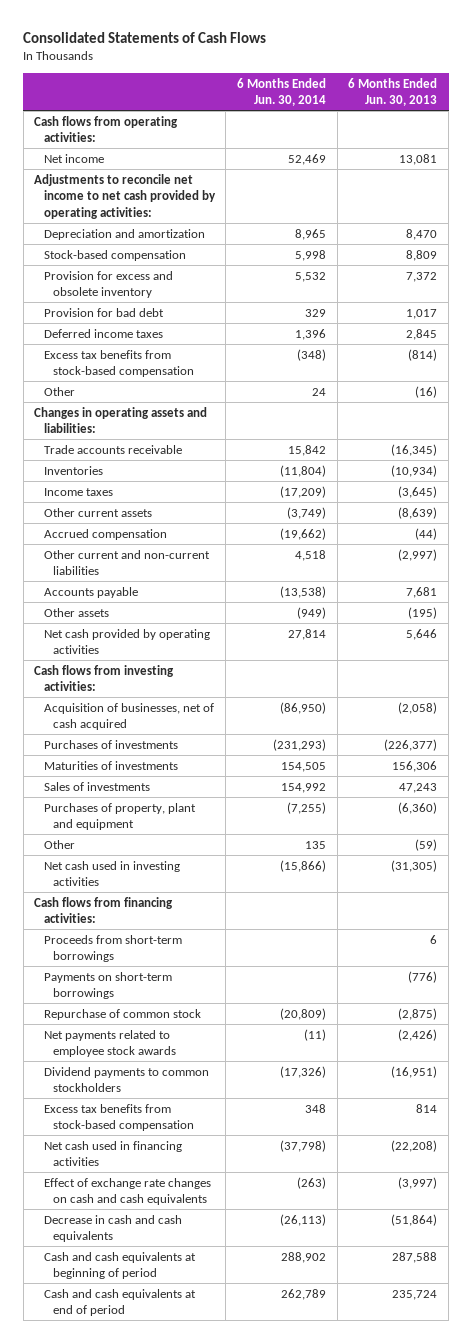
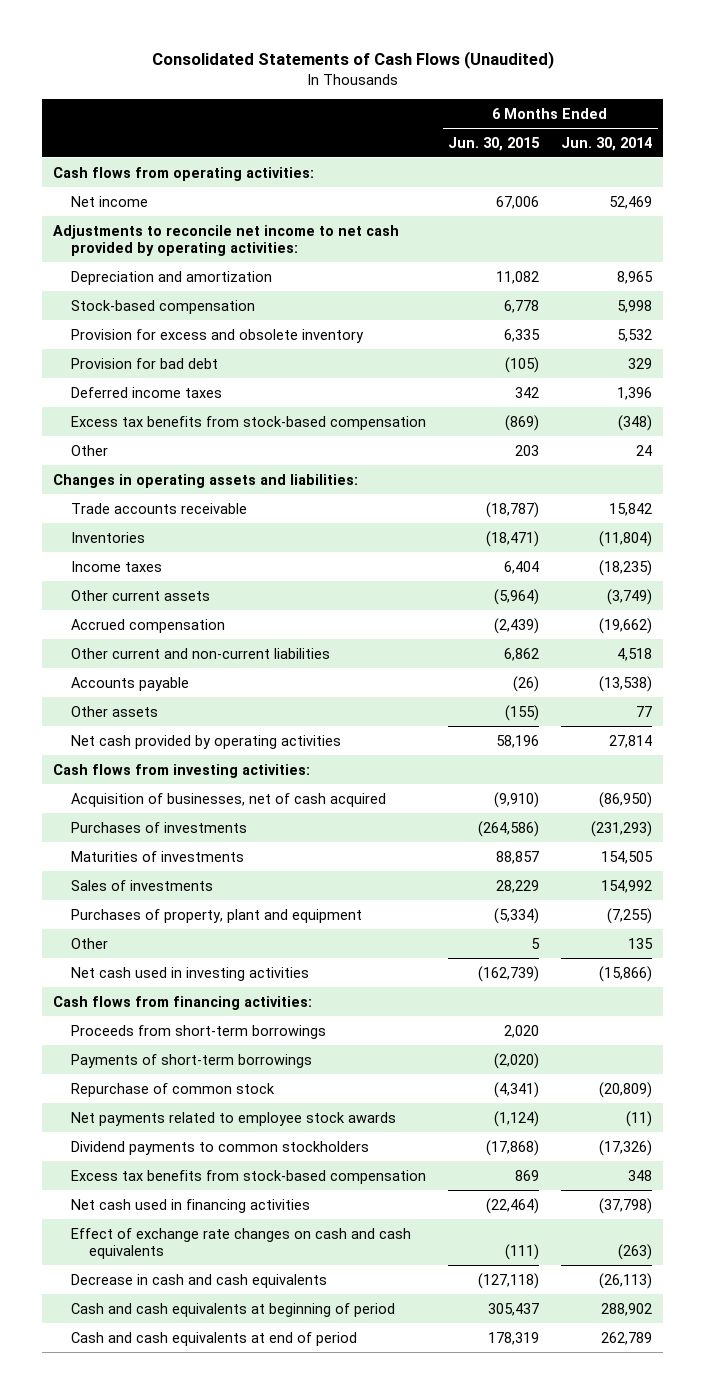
- Consolidated Statements of Cash Flows
+ Consolidated Statements of Cash Flows (Unaudited)
- | 6 Months Ended Jun. 30, 2014 | 6 Months Ended Jun. 30, 2013
+ | 6 Months Ended Jun. 30, 2015 | 6 Months Ended Jun. 30, 2014
- Income taxes | (17,209) | (3,645)
+ Income taxes | 6,404 | (18,235)
- Other assets | (949) | (195)
+ Other assets | (155) | 77
- Payments on short-term borrowings | | (776)
+ Payments of short-term borrowings | (2,020) |

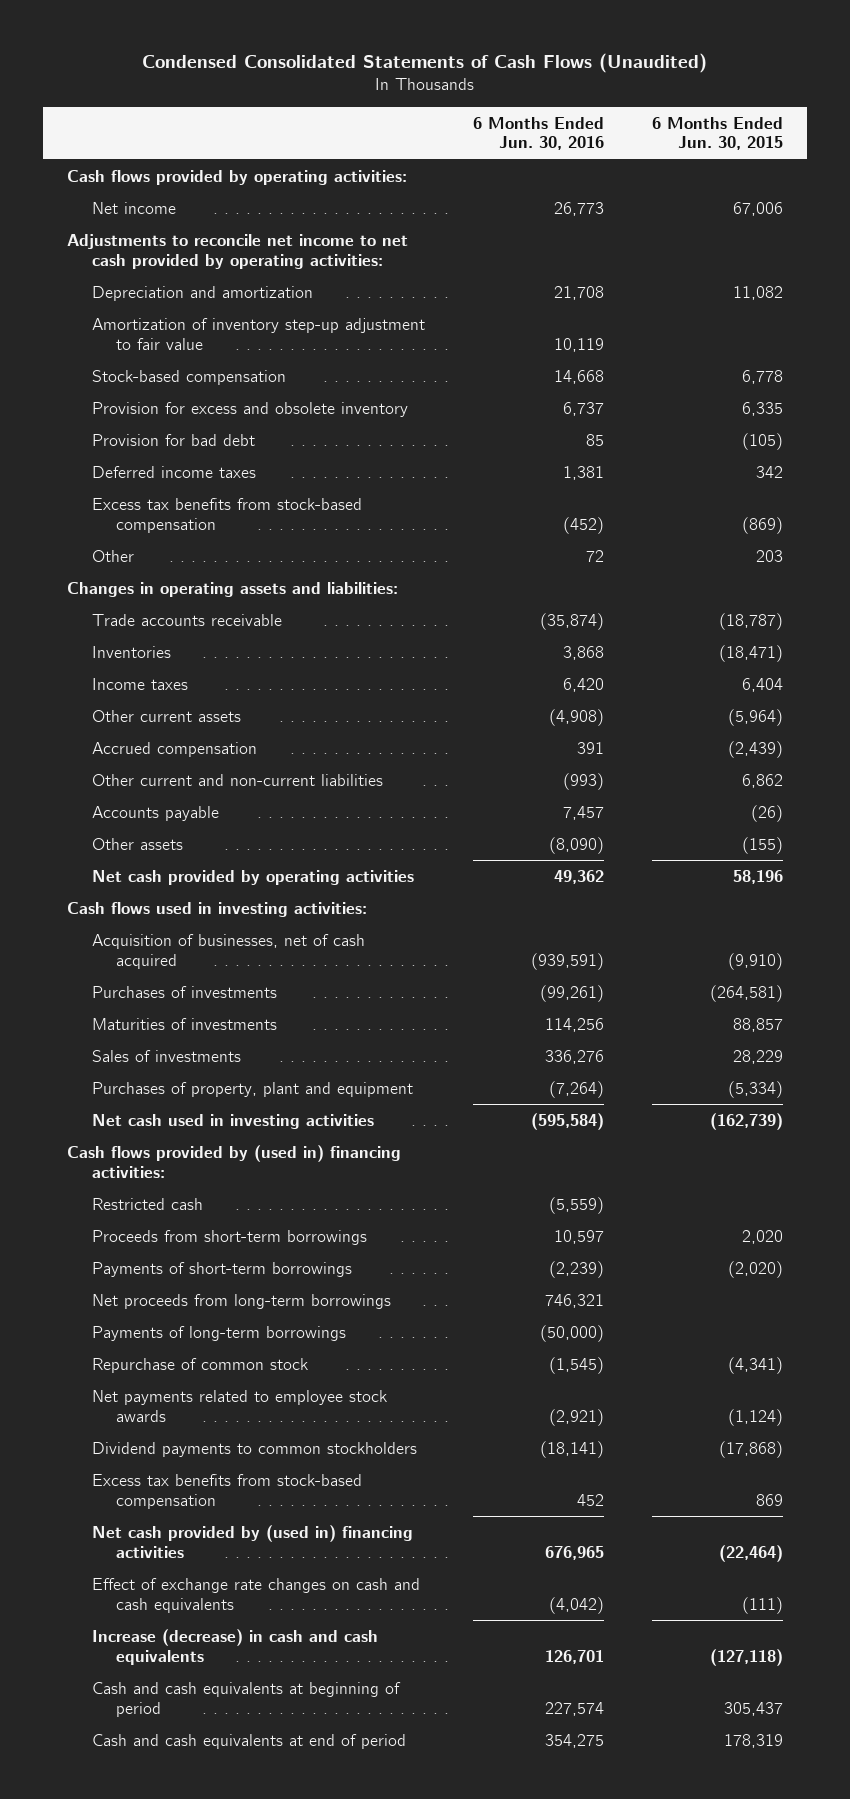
- Consolidated Statements of Cash Flows (Unaudited)
+ Condensed Consolidated Statements of Cash Flows (Unaudited)
- | 6 Months Ended Jun. 30, 2015 | 6 Months Ended Jun. 30, 2014
+ | 6 Months Ended Jun. 30, 2016 | 6 Months Ended Jun. 30, 2015
- Cash flows from operating activities:
+ Cash flows provided by operating activities:
+ Amortization of inventory step-up adjustment to fair value | 10,119 |
- Cash flows from investing activities:
+ Cash flows used in investing activities:
- Purchases of investments | (264,586) | (231,293)
+ Purchases of investments | (99,261) | (264,581)
- Other | 5 | 135
- Cash flows from financing activities:
+ Cash flows provided by (used in) financing activities:
+ Restricted cash | (5,559) |
+ Net proceeds from long-term borrowings | 746,321 |
+ Payments of long-term borrowings | (50,000) |
- Net cash used in financing activities | (22,464) | (37,798)
+ Net cash provided by (used in) financing activities | 676,965 | (22,464)
- Decrease in cash and cash equivalents | (127,118) | (26,113)
+ Increase (decrease) in cash and cash equivalents | 126,701 | (127,118)

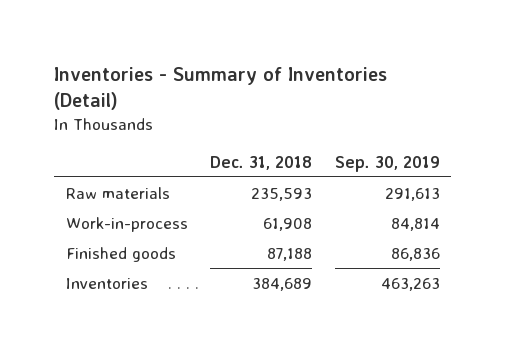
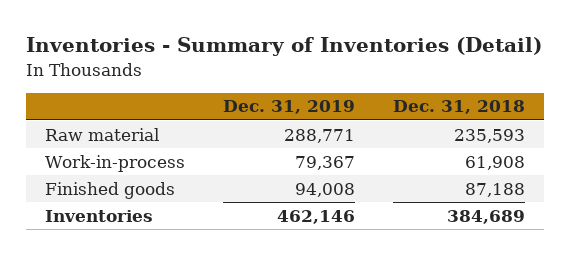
- | Dec. 31, 2018 | Sep. 30, 2019
+ | Dec. 31, 2019 | Dec. 31, 2018
- Raw materials | 235,593 | 291,613
+ Raw material | 288,771 | 235,593

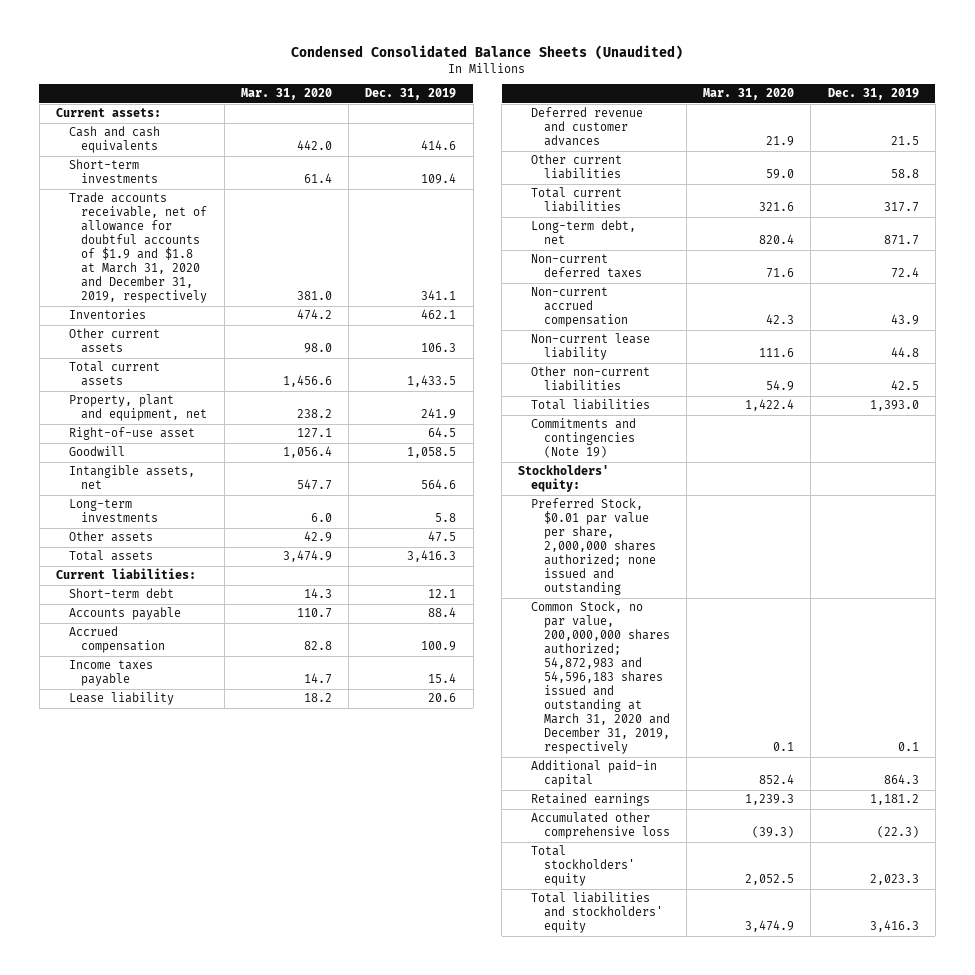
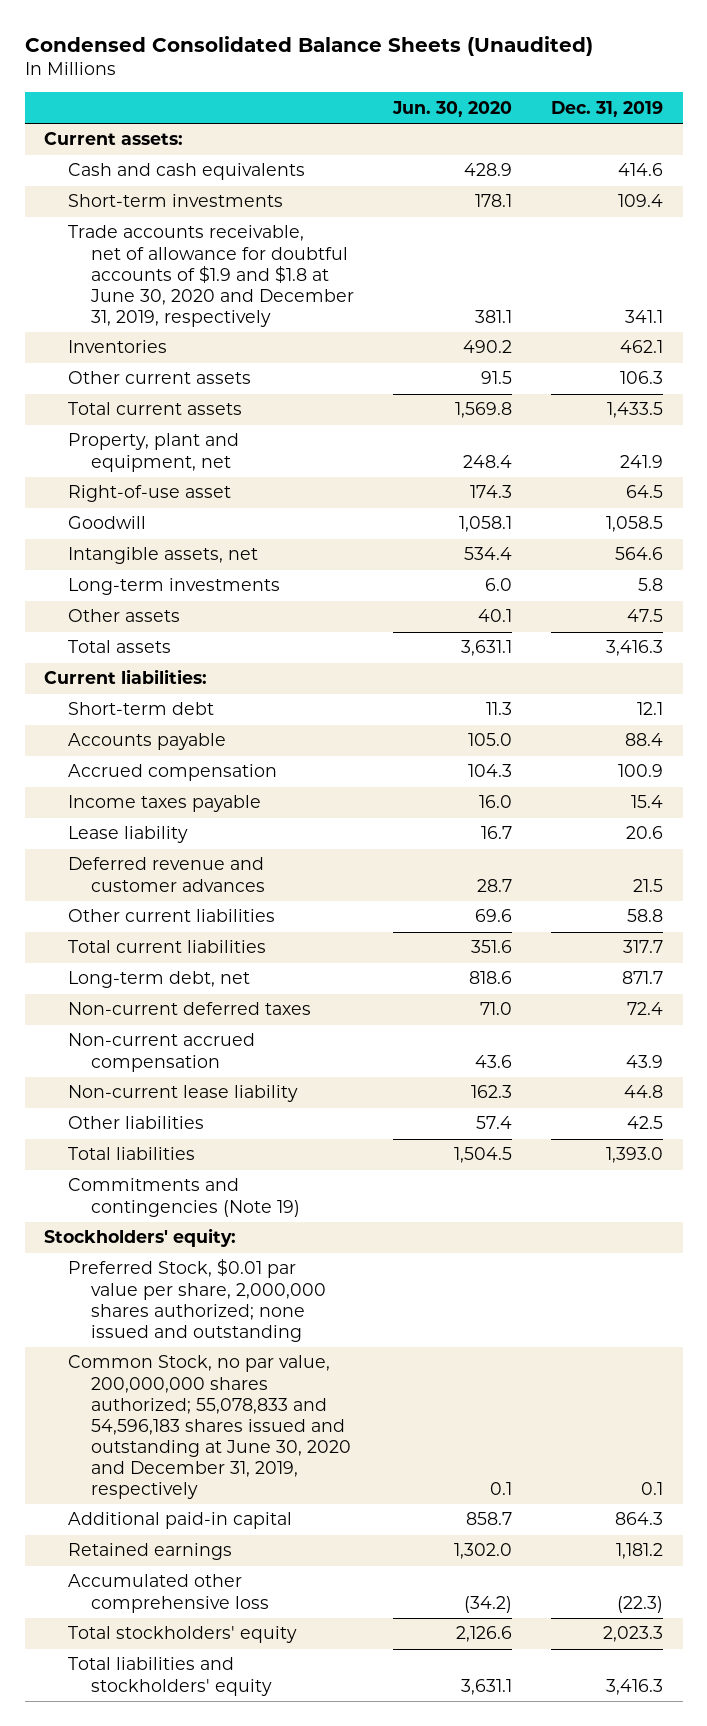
- | Mar. 31, 2020 | Dec. 31, 2019
+ | Jun. 30, 2020 | Dec. 31, 2019
- Trade accounts receivable, net of allowance for doubtful accounts of $1.9 and $1.8 at March 31, 2020 and December 31, 2019, respectively | 381.0 | 341.1
+ Trade accounts receivable, net of allowance for doubtful accounts of $1.9 and $1.8 at June 30, 2020 and December 31, 2019, respectively | 381.1 | 341.1
- Other non-current liabilities | 54.9 | 42.5
+ Other liabilities | 57.4 | 42.5
- Common Stock, no par value, 200,000,000 shares authorized; 54,872,983 and 54,596,183 shares issued and outstanding at March 31, 2020 and December 31, 2019, respectively | 0.1 | 0.1
+ Common Stock, no par value, 200,000,000 shares authorized; 55,078,833 and 54,596,183 shares issued and outstanding at June 30, 2020 and December 31, 2019, respectively | 0.1 | 0.1

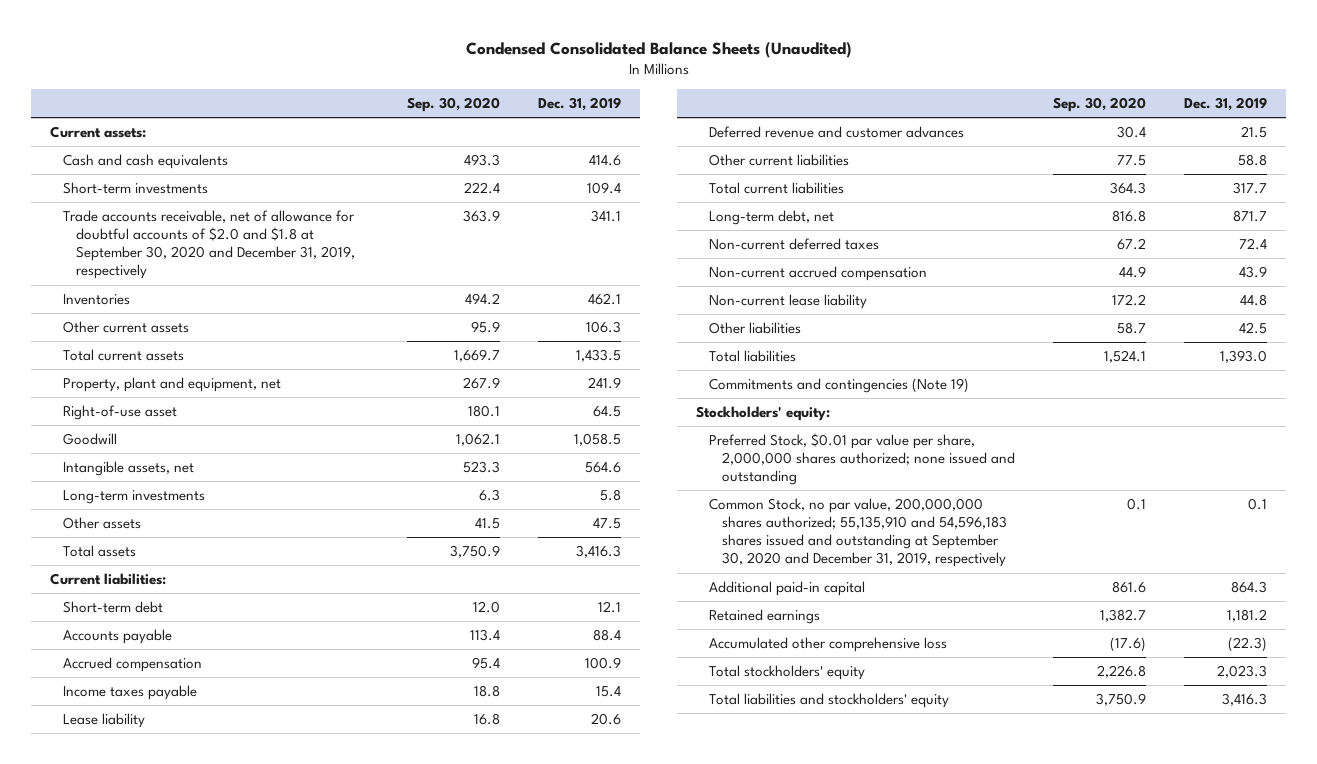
- | Jun. 30, 2020 | Dec. 31, 2019
+ | Sep. 30, 2020 | Dec. 31, 2019
- Trade accounts receivable, net of allowance for doubtful accounts of $1.9 and $1.8 at June 30, 2020 and December 31, 2019, respectively | 381.1 | 341.1
+ Trade accounts receivable, net of allowance for doubtful accounts of $2.0 and $1.8 at September 30, 2020 and December 31, 2019, respectively | 363.9 | 341.1
- Common Stock, no par value, 200,000,000 shares authorized; 55,078,833 and 54,596,183 shares issued and outstanding at June 30, 2020 and December 31, 2019, respectively | 0.1 | 0.1
+ Common Stock, no par value, 200,000,000 shares authorized; 55,135,910 and 54,596,183 shares issued and outstanding at September 30, 2020 and December 31, 2019, respectively | 0.1 | 0.1

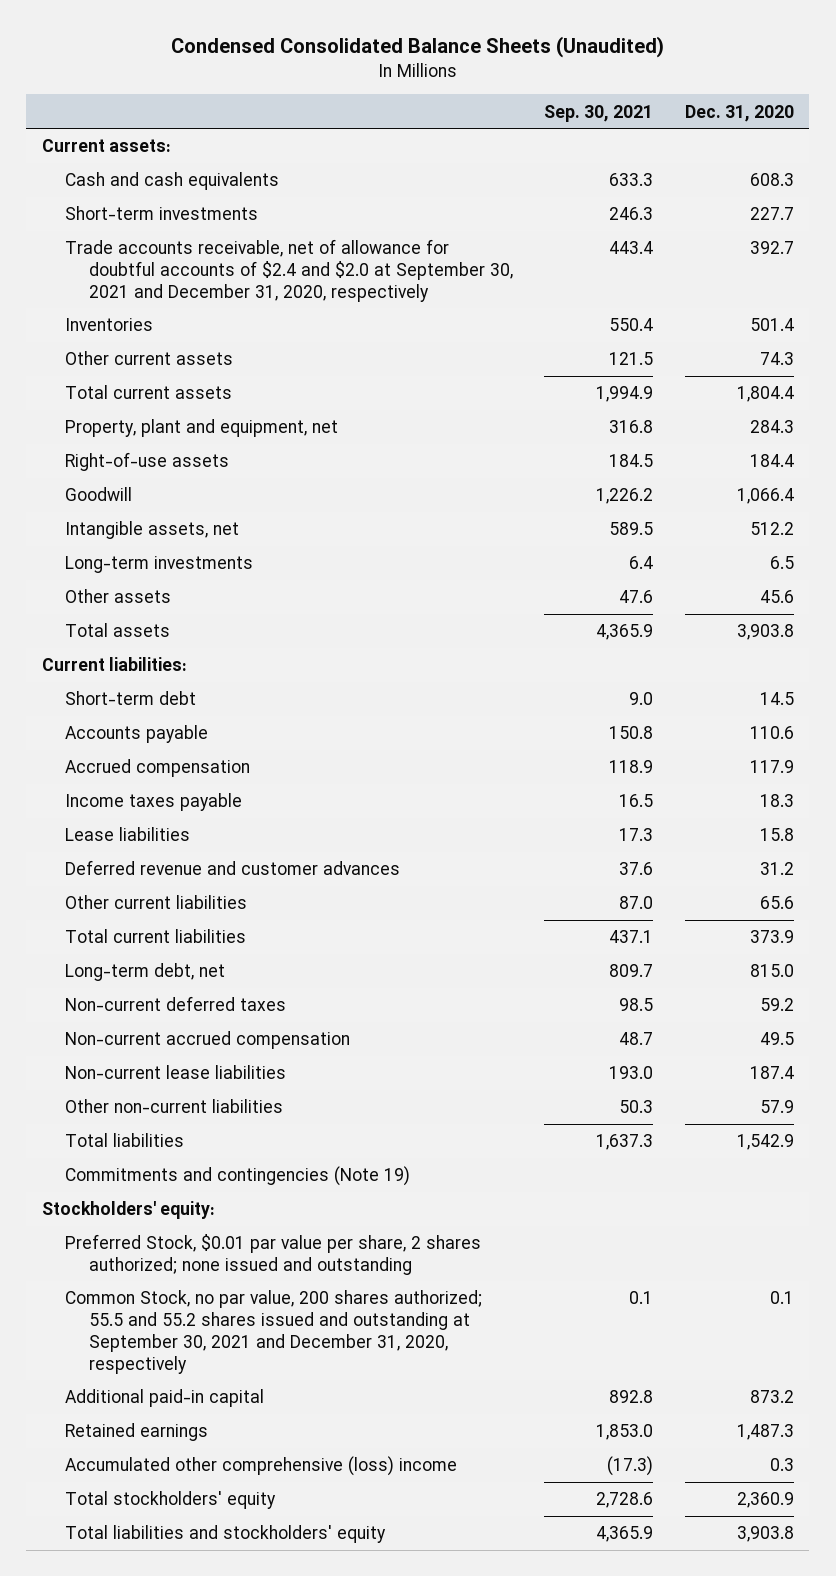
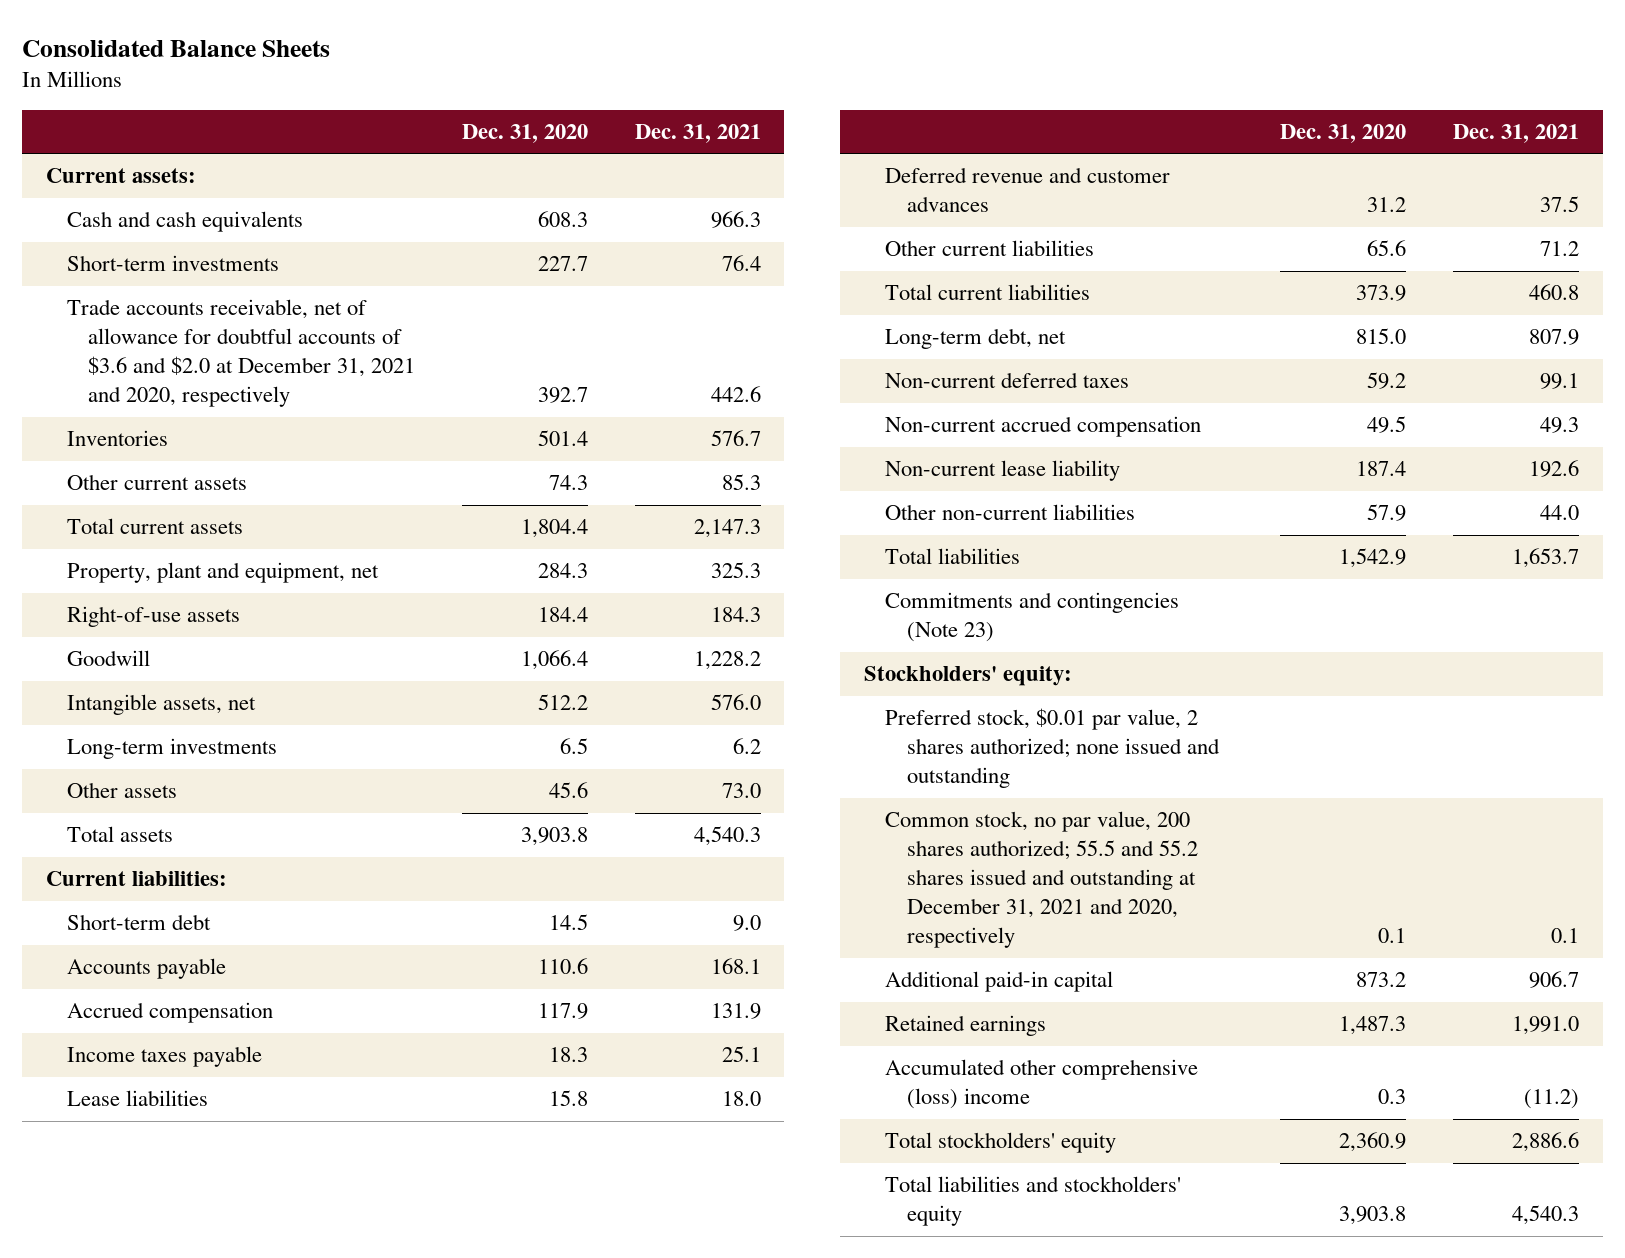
- Condensed Consolidated Balance Sheets (Unaudited)
+ Consolidated Balance Sheets
- | Sep. 30, 2021 | Dec. 31, 2020
+ | Dec. 31, 2020 | Dec. 31, 2021
- Trade accounts receivable, net of allowance for doubtful accounts of $2.4 and $2.0 at September 30, 2021 and December 31, 2020, respectively | 443.4 | 392.7
+ Trade accounts receivable, net of allowance for doubtful accounts of $3.6 and $2.0 at December 31, 2021 and 2020, respectively | 392.7 | 442.6
- Non-current lease liabilities | 193.0 | 187.4
+ Non-current lease liability | 187.4 | 192.6
- Commitments and contingencies (Note 19)
+ Commitments and contingencies (Note 23)
- Preferred Stock, $0.01 par value per share, 2 shares authorized; none issued and outstanding
- Common Stock, no par value, 200 shares authorized; 55.5 and 55.2 shares issued and outstanding at September 30, 2021 and December 31, 2020, respectively | 0.1 | 0.1
+ Preferred stock, $0.01 par value, 2 shares authorized; none issued and outstanding
+ Common stock, no par value, 200 shares authorized; 55.5 and 55.2 shares issued and outstanding at December 31, 2021 and 2020, respectively | 0.1 | 0.1

